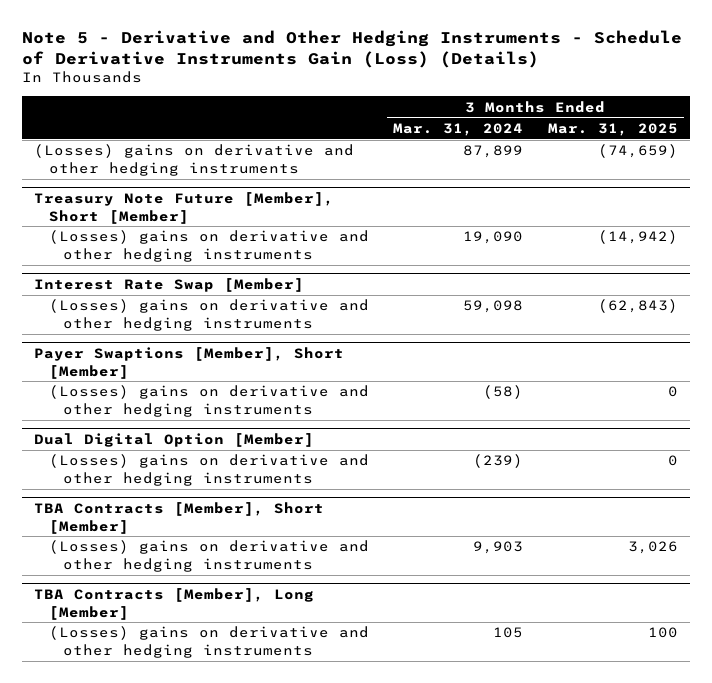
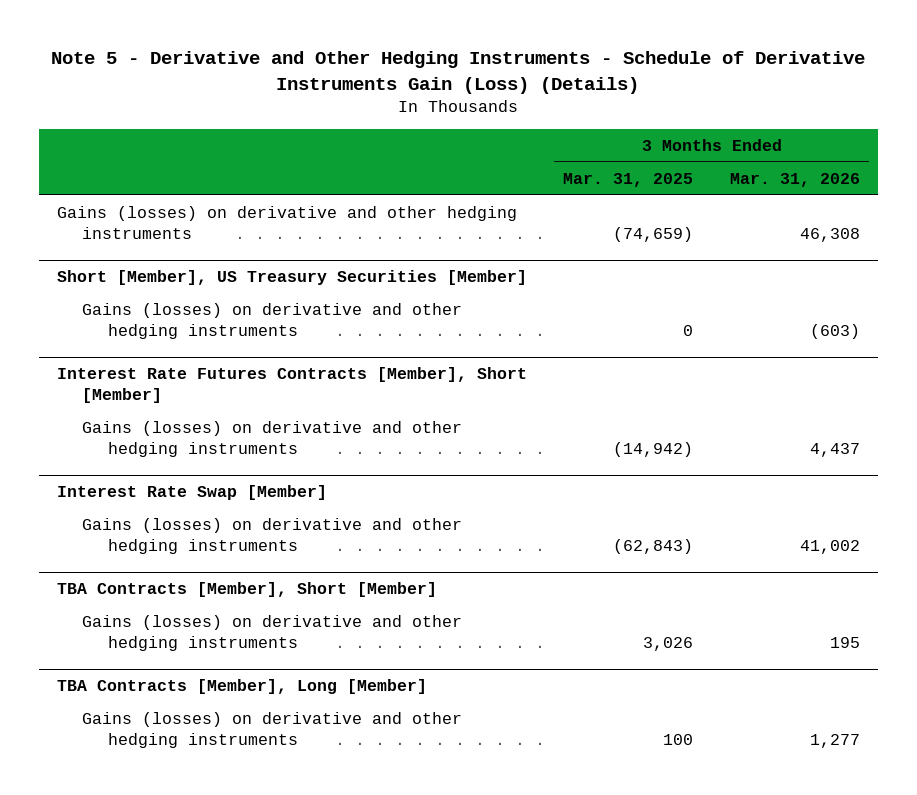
- | 3 Months Ended Mar. 31, 2024 | 3 Months Ended Mar. 31, 2025
+ | 3 Months Ended Mar. 31, 2025 | 3 Months Ended Mar. 31, 2026
- (Losses) gains on derivative and other hedging instruments | 87,899 | (74,659)
- Treasury Note Future [Member], Short [Member]
- (Losses) gains on derivative and other hedging instruments | 19,090 | (14,942)
+ Gains (losses) on derivative and other hedging instruments | (74,659) | 46,308
+ Short [Member], US Treasury Securities [Member]
+ Gains (losses) on derivative and other hedging instruments | 0 | (603)
+ Interest Rate Futures Contracts [Member], Short [Member]
+ Gains (losses) on derivative and other hedging instruments | (14,942) | 4,437
@ Interest Rate Swap [Member]
- (Losses) gains on derivative and other hedging instruments | 59,098 | (62,843)
- Payer Swaptions [Member], Short [Member]
- (Losses) gains on derivative and other hedging instruments | (58) | 0
- Dual Digital Option [Member]
- (Losses) gains on derivative and other hedging instruments | (239) | 0
@ Interest Rate Swap [Member]
+ Gains (losses) on derivative and other hedging instruments | (62,843) | 41,002
@ TBA Contracts [Member], Short [Member]
- (Losses) gains on derivative and other hedging instruments | 9,903 | 3,026
+ Gains (losses) on derivative and other hedging instruments | 3,026 | 195
@ TBA Contracts [Member], Long [Member]
- (Losses) gains on derivative and other hedging instruments | 105 | 100
+ Gains (losses) on derivative and other hedging instruments | 100 | 1,277

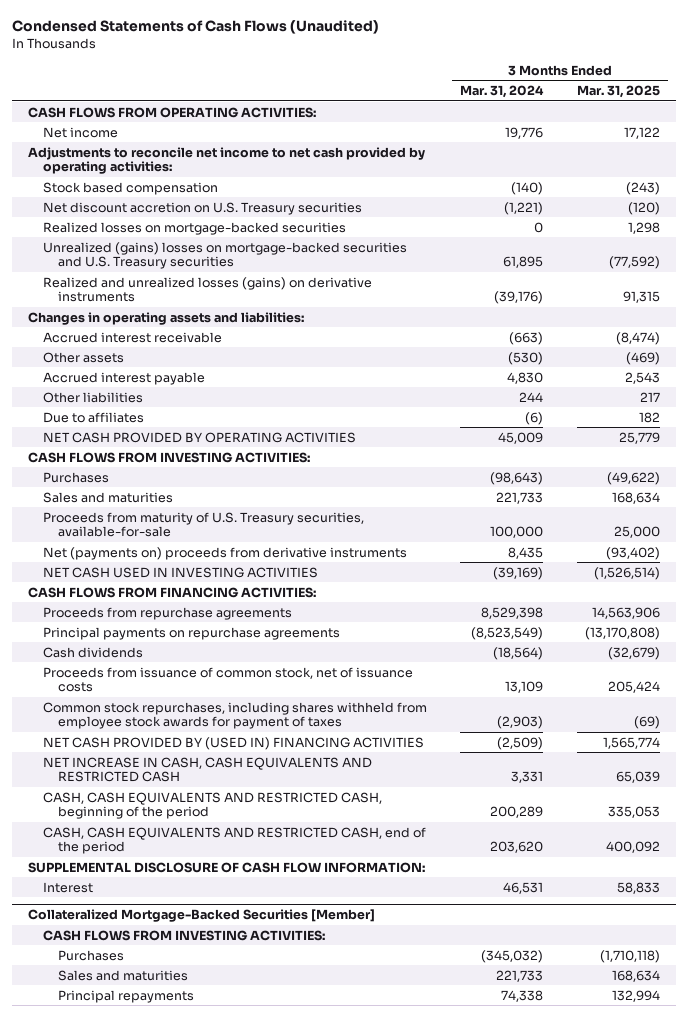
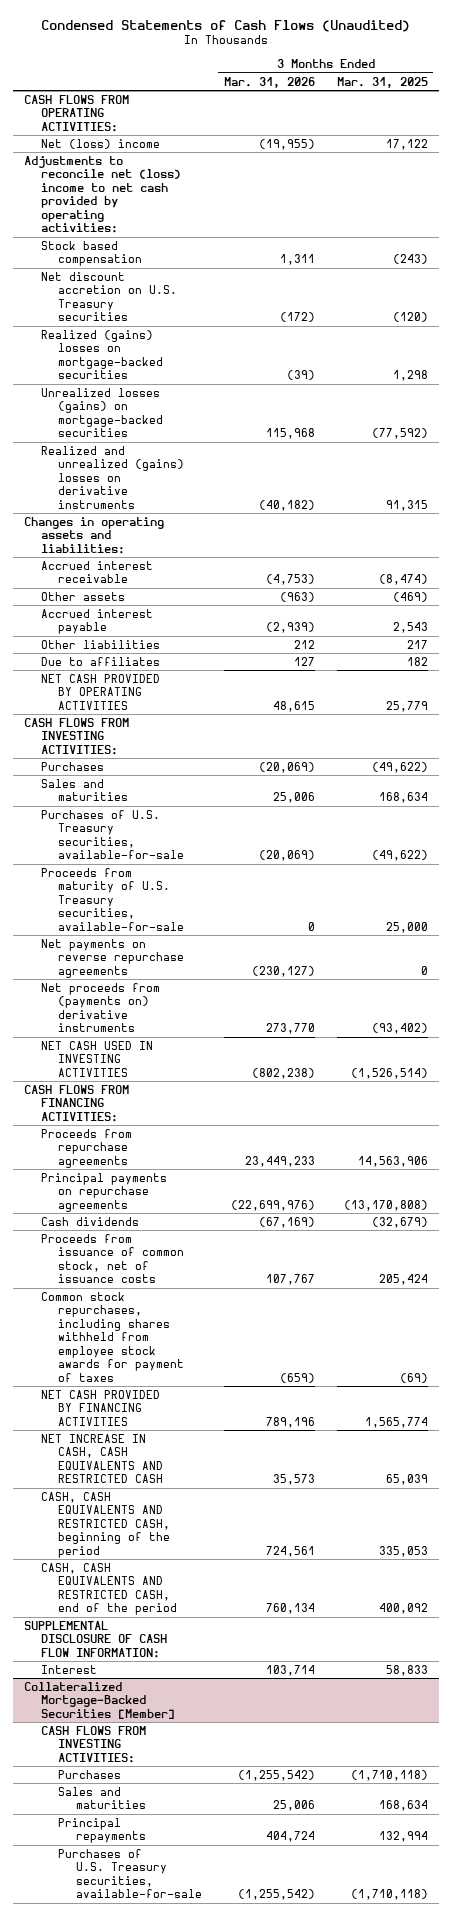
- | 3 Months Ended Mar. 31, 2024 | 3 Months Ended Mar. 31, 2025
+ | 3 Months Ended Mar. 31, 2026 | 3 Months Ended Mar. 31, 2025
- Net income | 19,776 | 17,122
- Adjustments to reconcile net income to net cash provided by operating activities:
+ Net (loss) income | (19,955) | 17,122
+ Adjustments to reconcile net (loss) income to net cash provided by operating activities:
- Realized losses on mortgage-backed securities | 0 | 1,298
- Unrealized (gains) losses on mortgage-backed securities and U.S. Treasury securities | 61,895 | (77,592)
- Realized and unrealized losses (gains) on derivative instruments | (39,176) | 91,315
+ Realized (gains) losses on mortgage-backed securities | (39) | 1,298
+ Unrealized losses (gains) on mortgage-backed securities | 115,968 | (77,592)
+ Realized and unrealized (gains) losses on derivative instruments | (40,182) | 91,315
+ Purchases of U.S. Treasury securities, available-for-sale | (20,069) | (49,622)
- Net (payments on) proceeds from derivative instruments | 8,435 | (93,402)
+ Net payments on reverse repurchase agreements | (230,127) | 0
+ Net proceeds from (payments on) derivative instruments | 273,770 | (93,402)
- NET CASH PROVIDED BY (USED IN) FINANCING ACTIVITIES | (2,509) | 1,565,774
+ NET CASH PROVIDED BY FINANCING ACTIVITIES | 789,196 | 1,565,774
@ Collateralized Mortgage-Backed Securities [Member]
+ Purchases of U.S. Treasury securities, available-for-sale | (1,255,542) | (1,710,118)

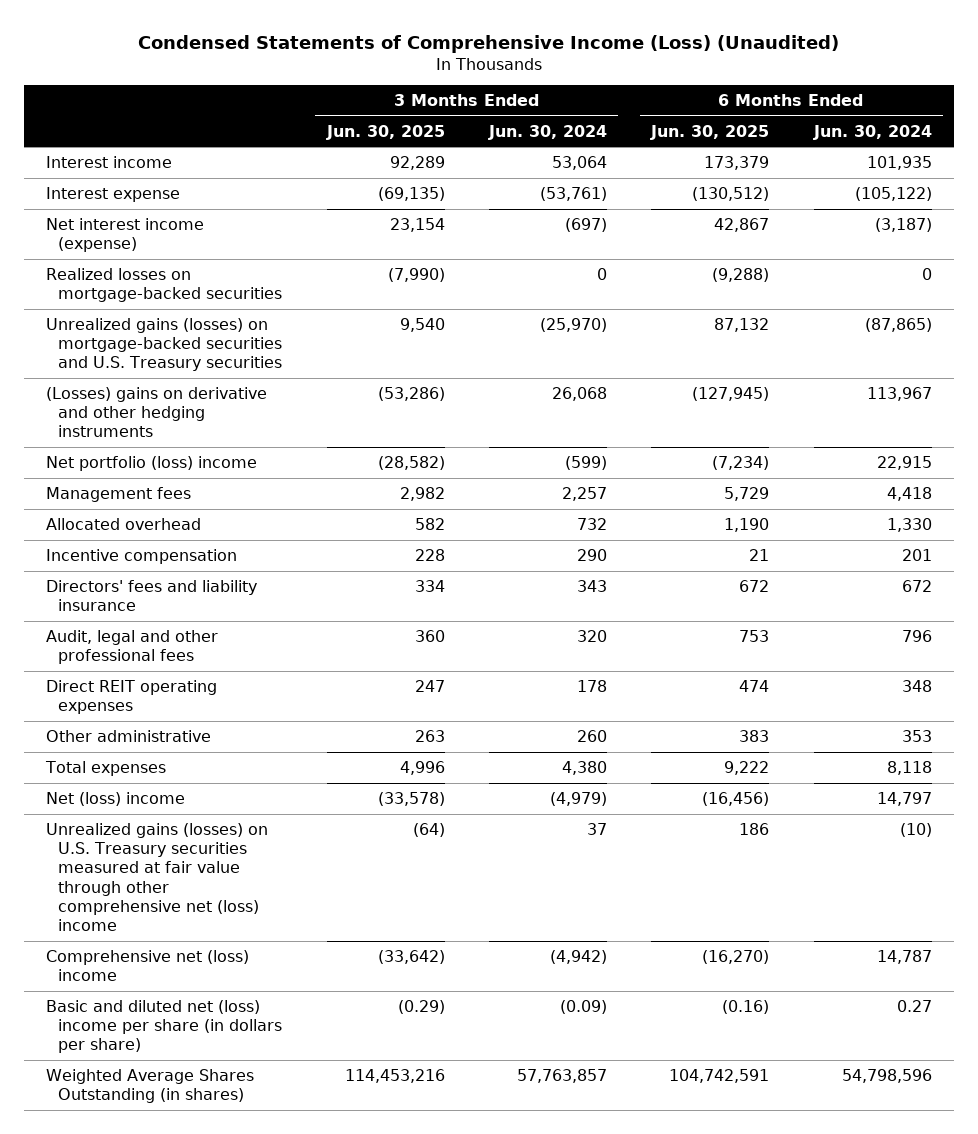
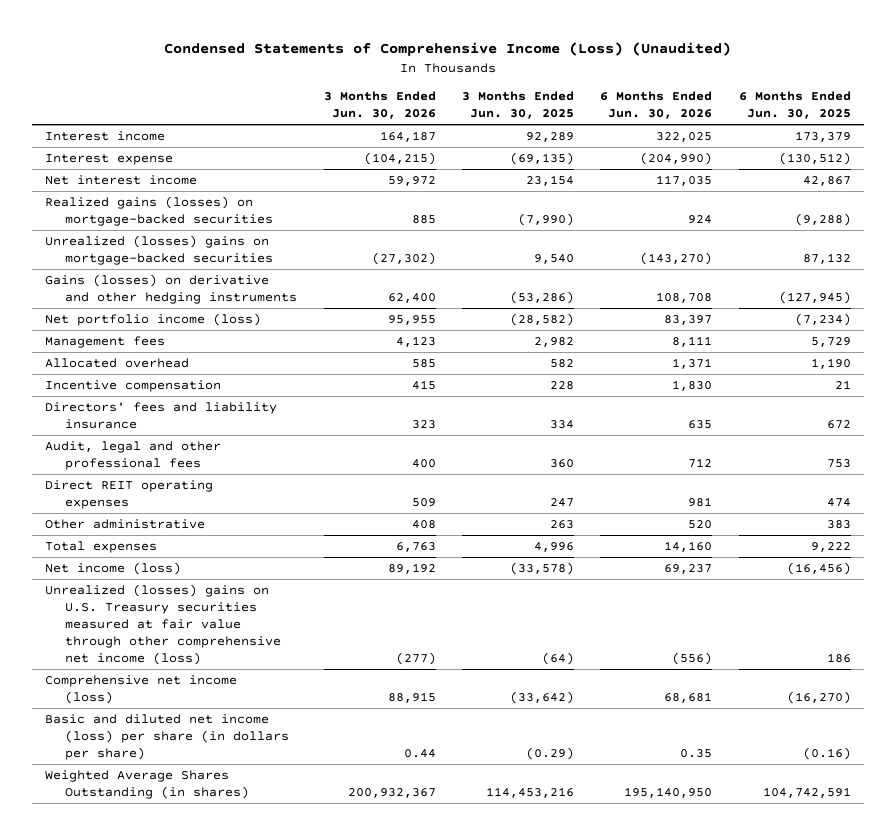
- | 3 Months Ended Jun. 30, 2025 | 3 Months Ended Jun. 30, 2024 | 6 Months Ended Jun. 30, 2025 | 6 Months Ended Jun. 30, 2024
+ | 3 Months Ended Jun. 30, 2026 | 3 Months Ended Jun. 30, 2025 | 6 Months Ended Jun. 30, 2026 | 6 Months Ended Jun. 30, 2025
- Net interest income (expense) | 23,154 | (697) | 42,867 | (3,187)
- Realized losses on mortgage-backed securities | (7,990) | 0 | (9,288) | 0
- Unrealized gains (losses) on mortgage-backed securities and U.S. Treasury securities | 9,540 | (25,970) | 87,132 | (87,865)
- (Losses) gains on derivative and other hedging instruments | (53,286) | 26,068 | (127,945) | 113,967
- Net portfolio (loss) income | (28,582) | (599) | (7,234) | 22,915
+ Net interest income | 59,972 | 23,154 | 117,035 | 42,867
+ Realized gains (losses) on mortgage-backed securities | 885 | (7,990) | 924 | (9,288)
+ Unrealized (losses) gains on mortgage-backed securities | (27,302) | 9,540 | (143,270) | 87,132
+ Gains (losses) on derivative and other hedging instruments | 62,400 | (53,286) | 108,708 | (127,945)
+ Net portfolio income (loss) | 95,955 | (28,582) | 83,397 | (7,234)
- Net (loss) income | (33,578) | (4,979) | (16,456) | 14,797
- Unrealized gains (losses) on U.S. Treasury securities measured at fair value through other comprehensive net (loss) income | (64) | 37 | 186 | (10)
- Comprehensive net (loss) income | (33,642) | (4,942) | (16,270) | 14,787
- Basic and diluted net (loss) income per share (in dollars per share) | (0.29) | (0.09) | (0.16) | 0.27
+ Net income (loss) | 89,192 | (33,578) | 69,237 | (16,456)
+ Unrealized (losses) gains on U.S. Treasury securities measured at fair value through other comprehensive net income (loss) | (277) | (64) | (556) | 186
+ Comprehensive net income (loss) | 88,915 | (33,642) | 68,681 | (16,270)
+ Basic and diluted net income (loss) per share (in dollars per share) | 0.44 | (0.29) | 0.35 | (0.16)

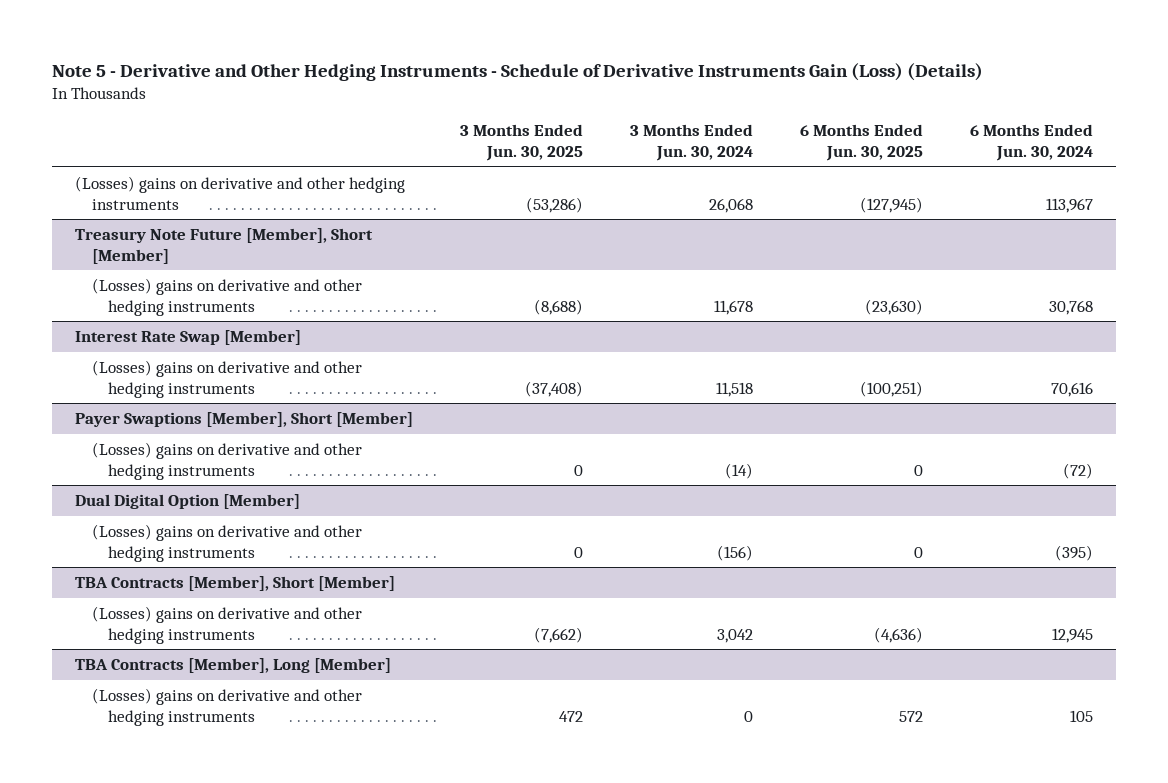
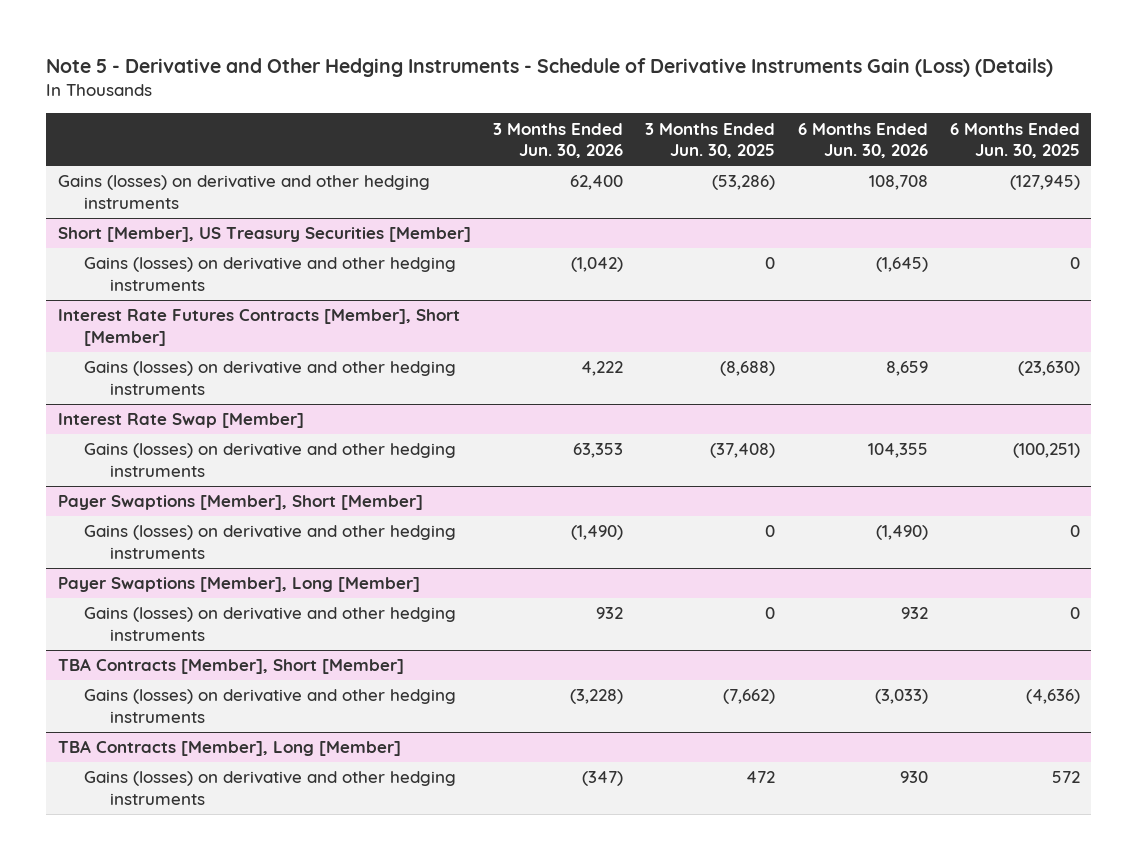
- | 3 Months Ended Jun. 30, 2025 | 3 Months Ended Jun. 30, 2024 | 6 Months Ended Jun. 30, 2025 | 6 Months Ended Jun. 30, 2024
+ | 3 Months Ended Jun. 30, 2026 | 3 Months Ended Jun. 30, 2025 | 6 Months Ended Jun. 30, 2026 | 6 Months Ended Jun. 30, 2025
- (Losses) gains on derivative and other hedging instruments | (53,286) | 26,068 | (127,945) | 113,967
- Treasury Note Future [Member], Short [Member]
- (Losses) gains on derivative and other hedging instruments | (8,688) | 11,678 | (23,630) | 30,768
+ Gains (losses) on derivative and other hedging instruments | 62,400 | (53,286) | 108,708 | (127,945)
+ Short [Member], US Treasury Securities [Member]
+ Gains (losses) on derivative and other hedging instruments | (1,042) | 0 | (1,645) | 0
+ Interest Rate Futures Contracts [Member], Short [Member]
+ Gains (losses) on derivative and other hedging instruments | 4,222 | (8,688) | 8,659 | (23,630)
@ Interest Rate Swap [Member]
- (Losses) gains on derivative and other hedging instruments | (37,408) | 11,518 | (100,251) | 70,616
+ Gains (losses) on derivative and other hedging instruments | 63,353 | (37,408) | 104,355 | (100,251)
@ Payer Swaptions [Member], Short [Member]
- (Losses) gains on derivative and other hedging instruments | 0 | (14) | 0 | (72)
- Dual Digital Option [Member]
- (Losses) gains on derivative and other hedging instruments | 0 | (156) | 0 | (395)
@ Payer Swaptions [Member], Short [Member]
+ Gains (losses) on derivative and other hedging instruments | (1,490) | 0 | (1,490) | 0
+ Payer Swaptions [Member], Long [Member]
+ Gains (losses) on derivative and other hedging instruments | 932 | 0 | 932 | 0
@ TBA Contracts [Member], Short [Member]
- (Losses) gains on derivative and other hedging instruments | (7,662) | 3,042 | (4,636) | 12,945
+ Gains (losses) on derivative and other hedging instruments | (3,228) | (7,662) | (3,033) | (4,636)
@ TBA Contracts [Member], Long [Member]
- (Losses) gains on derivative and other hedging instruments | 472 | 0 | 572 | 105
+ Gains (losses) on derivative and other hedging instruments | (347) | 472 | 930 | 572

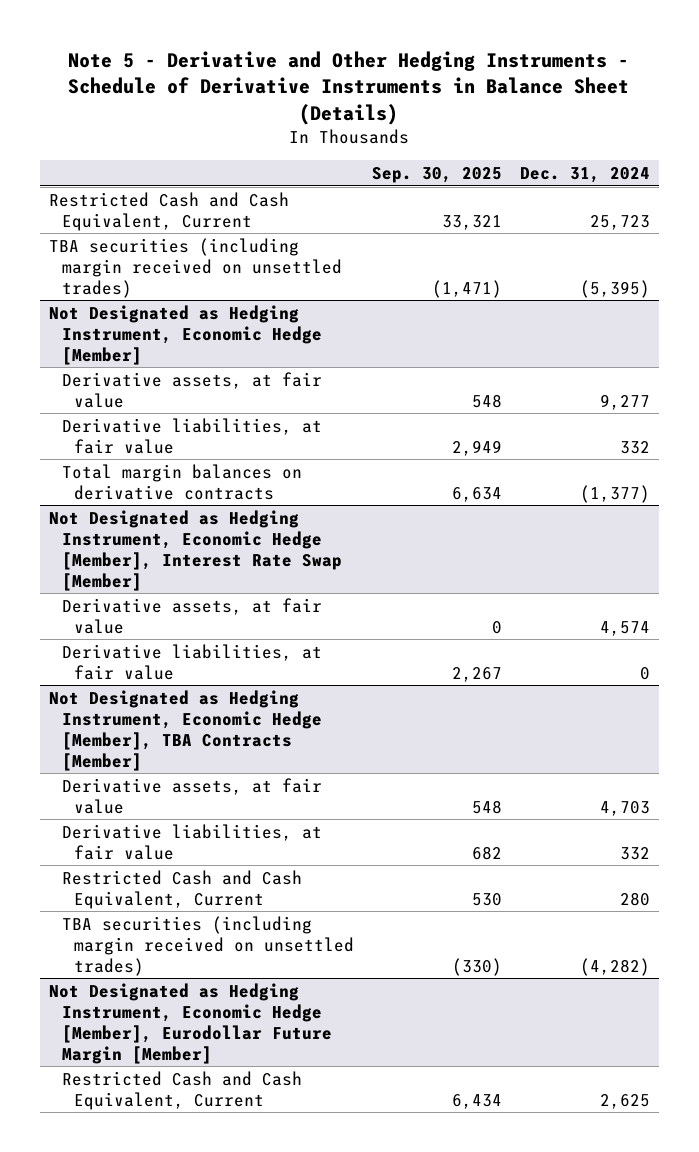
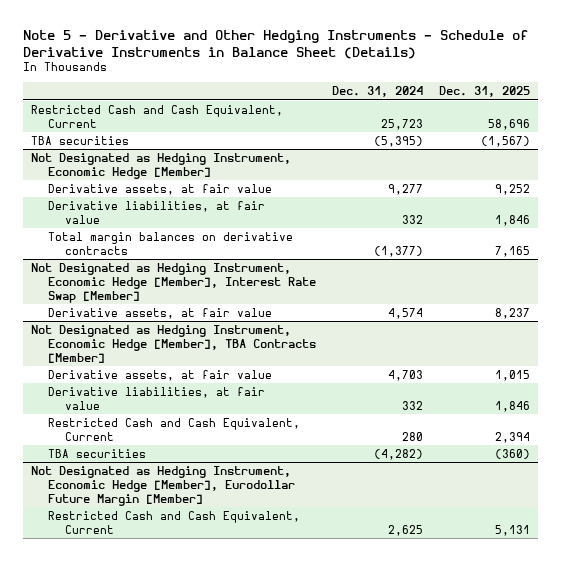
- | Sep. 30, 2025 | Dec. 31, 2024
+ | Dec. 31, 2024 | Dec. 31, 2025
- TBA securities (including margin received on unsettled trades) | (1,471) | (5,395)
+ TBA securities | (5,395) | (1,567)
@ Not Designated as Hedging Instrument, Economic Hedge [Member], Interest Rate Swap [Member]
- Derivative liabilities, at fair value | 2,267 | 0
@ Not Designated as Hedging Instrument, Economic Hedge [Member], TBA Contracts [Member]
- TBA securities (including margin received on unsettled trades) | (330) | (4,282)
+ TBA securities | (4,282) | (360)

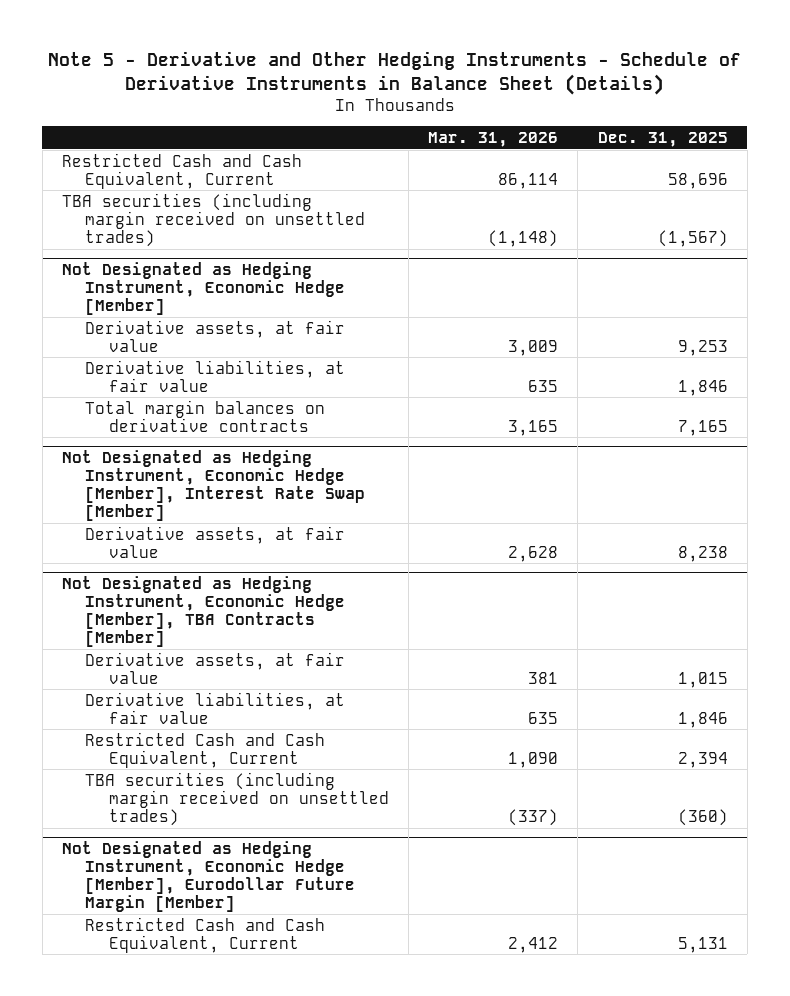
- | Dec. 31, 2024 | Dec. 31, 2025
+ | Mar. 31, 2026 | Dec. 31, 2025
- TBA securities | (5,395) | (1,567)
+ TBA securities (including margin received on unsettled trades) | (1,148) | (1,567)
@ Not Designated as Hedging Instrument, Economic Hedge [Member]
- Derivative assets, at fair value | 9,277 | 9,252
+ Derivative assets, at fair value | 3,009 | 9,253
@ Not Designated as Hedging Instrument, Economic Hedge [Member], Interest Rate Swap [Member]
- Derivative assets, at fair value | 4,574 | 8,237
+ Derivative assets, at fair value | 2,628 | 8,238
@ Not Designated as Hedging Instrument, Economic Hedge [Member], TBA Contracts [Member]
- TBA securities | (4,282) | (360)
+ TBA securities (including margin received on unsettled trades) | (337) | (360)

